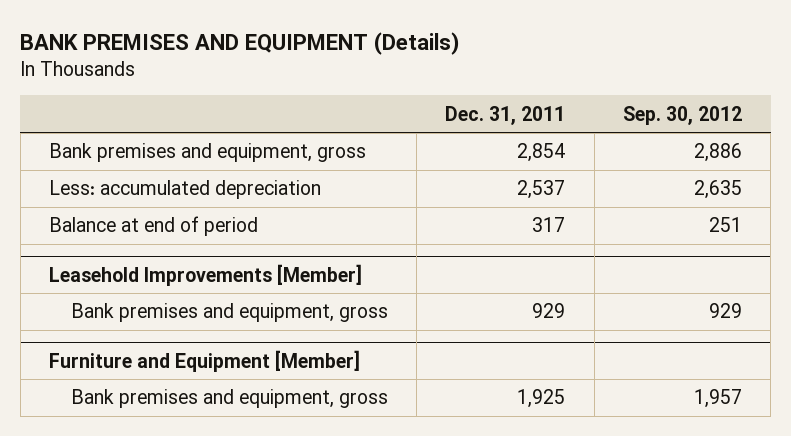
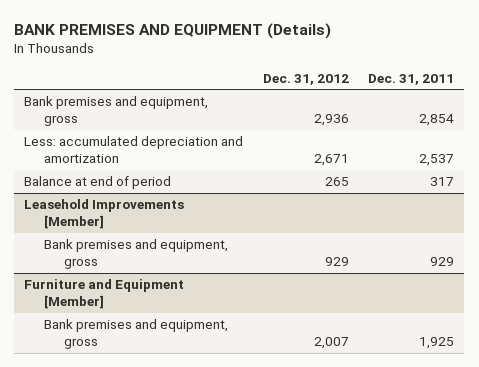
- | Dec. 31, 2011 | Sep. 30, 2012
+ | Dec. 31, 2012 | Dec. 31, 2011
- Less: accumulated depreciation | 2,537 | 2,635
+ Less: accumulated depreciation and amortization | 2,671 | 2,537

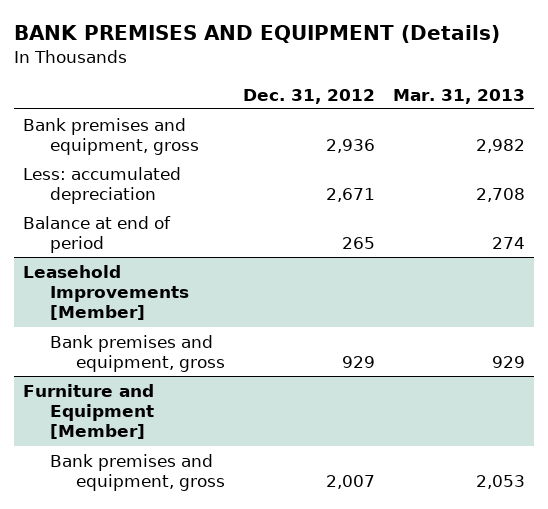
- | Dec. 31, 2012 | Dec. 31, 2011
+ | Dec. 31, 2012 | Mar. 31, 2013
- Less: accumulated depreciation and amortization | 2,671 | 2,537
+ Less: accumulated depreciation | 2,671 | 2,708

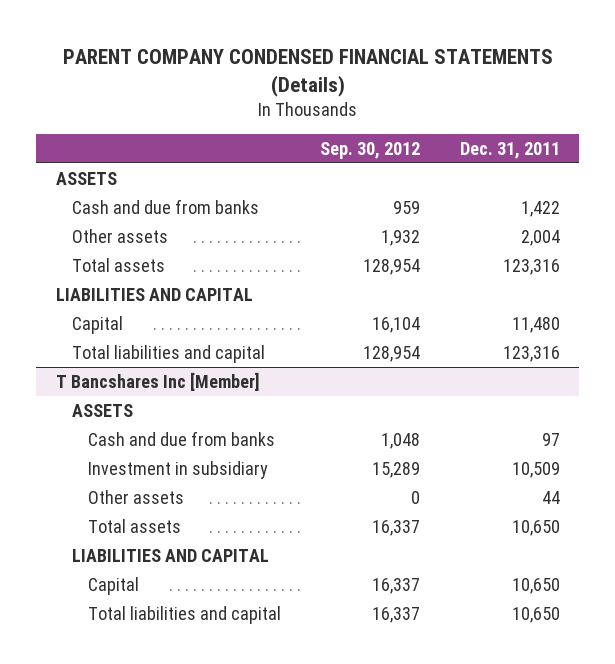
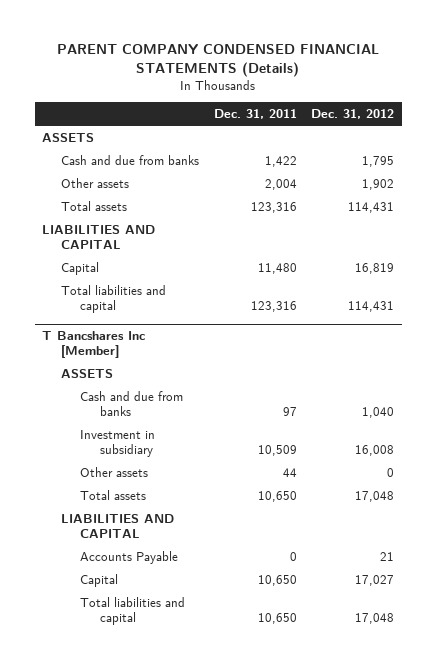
- | Sep. 30, 2012 | Dec. 31, 2011
+ | Dec. 31, 2011 | Dec. 31, 2012
@ T Bancshares Inc [Member]
+ Accounts Payable | 0 | 21

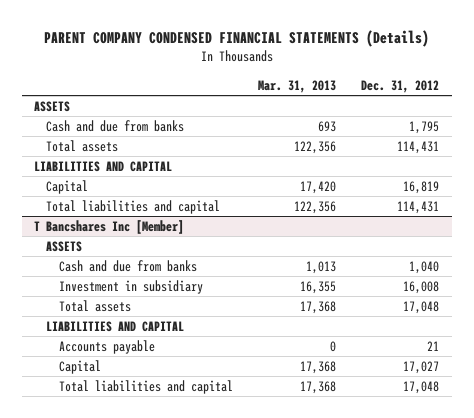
- | Dec. 31, 2011 | Dec. 31, 2012
+ | Mar. 31, 2013 | Dec. 31, 2012
- Other assets | 2,004 | 1,902
@ T Bancshares Inc [Member]
- Other assets | 44 | 0
- Accounts Payable | 0 | 21
+ Accounts payable | 0 | 21

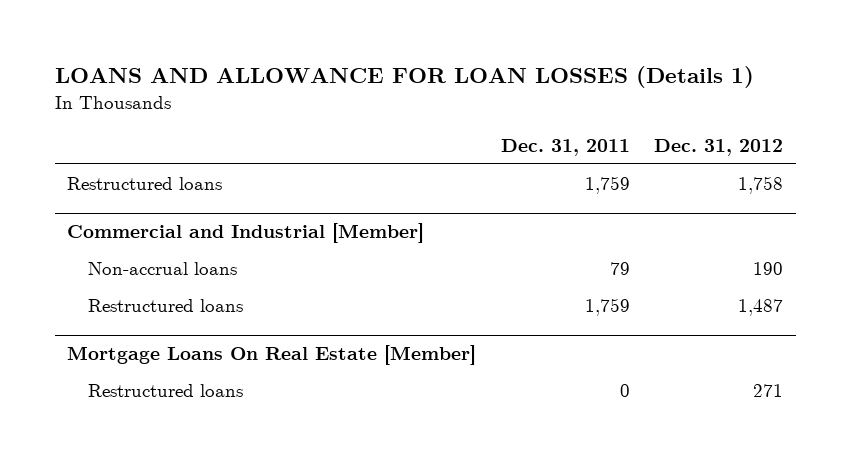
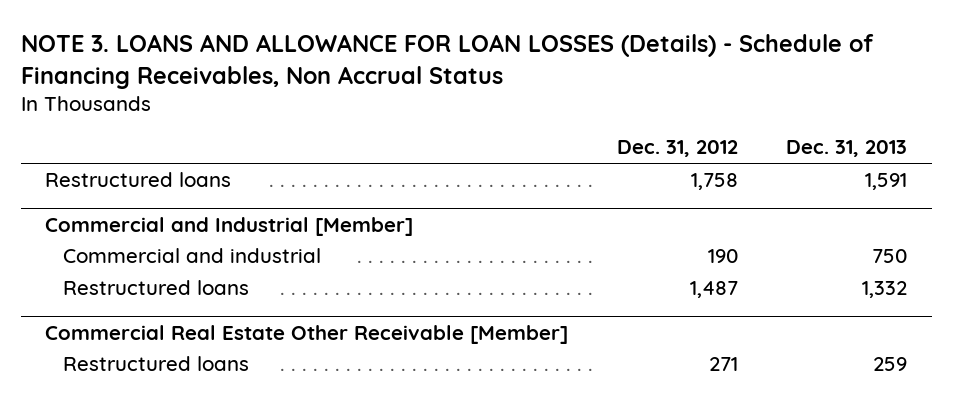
- LOANS AND ALLOWANCE FOR LOAN LOSSES (Details 1)
+ NOTE 3. LOANS AND ALLOWANCE FOR LOAN LOSSES (Details) - Schedule of Financing Receivables, Non Accrual Status
- | Dec. 31, 2011 | Dec. 31, 2012
+ | Dec. 31, 2012 | Dec. 31, 2013
@ Commercial and Industrial [Member]
- Non-accrual loans | 79 | 190
+ Commercial and industrial | 190 | 750
- Mortgage Loans On Real Estate [Member]
+ Commercial Real Estate Other Receivable [Member]

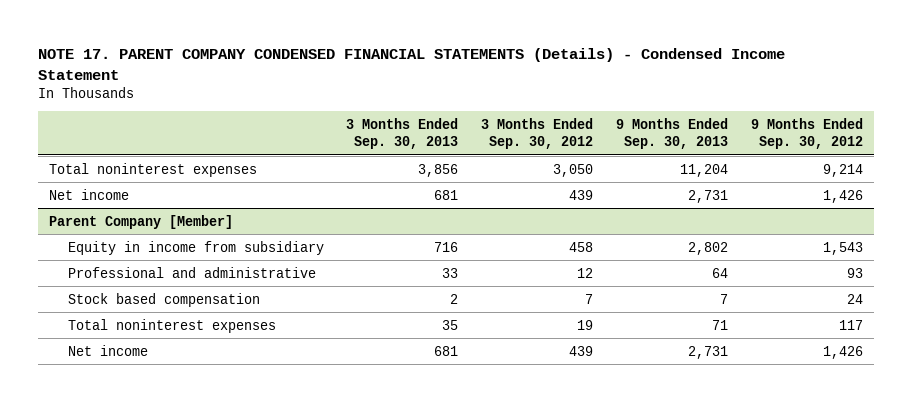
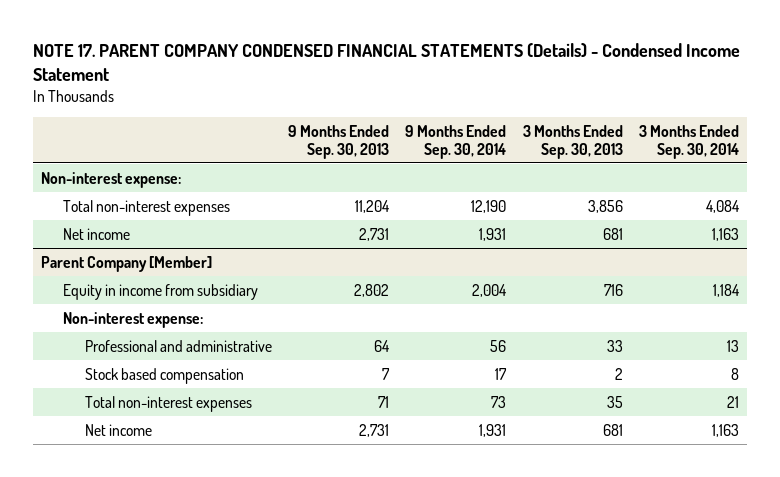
- | 3 Months Ended Sep. 30, 2013 | 3 Months Ended Sep. 30, 2012 | 9 Months Ended Sep. 30, 2013 | 9 Months Ended Sep. 30, 2012
+ | 9 Months Ended Sep. 30, 2013 | 9 Months Ended Sep. 30, 2014 | 3 Months Ended Sep. 30, 2013 | 3 Months Ended Sep. 30, 2014
- Total noninterest expenses | 3,856 | 3,050 | 11,204 | 9,214
+ Non-interest expense:
+ Total non-interest expenses | 11,204 | 12,190 | 3,856 | 4,084
@ Parent Company [Member]
+ Non-interest expense:
- Total noninterest expenses | 35 | 19 | 71 | 117
+ Total non-interest expenses | 71 | 73 | 35 | 21

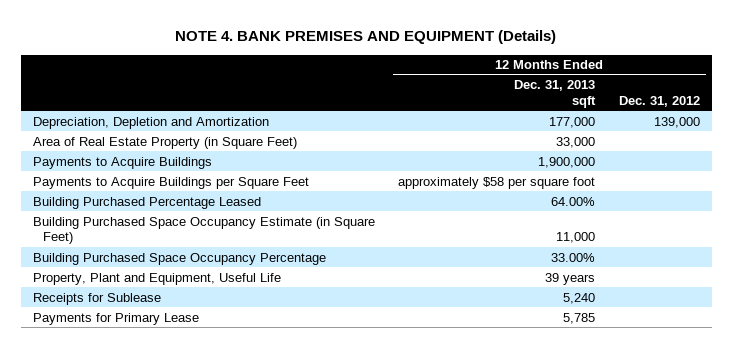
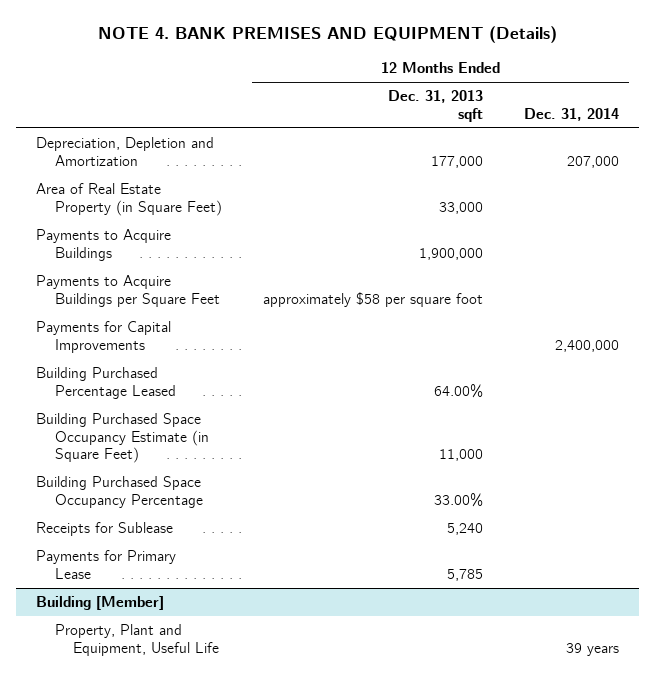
- | 12 Months Ended Dec. 31, 2013 sqft | 12 Months Ended Dec. 31, 2012
+ | 12 Months Ended Dec. 31, 2013 sqft | 12 Months Ended Dec. 31, 2014
+ Payments for Capital Improvements | | 2,400,000
- Property, Plant and Equipment, Useful Life | 39 years |
+ Building [Member]
+ Property, Plant and Equipment, Useful Life | | 39 years

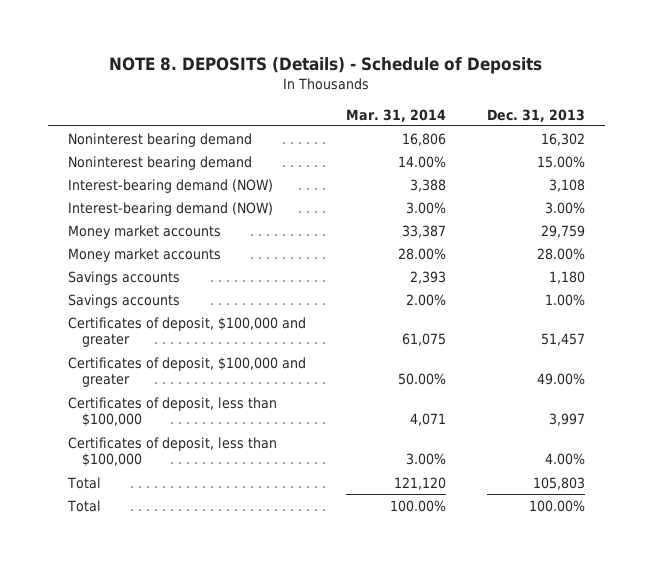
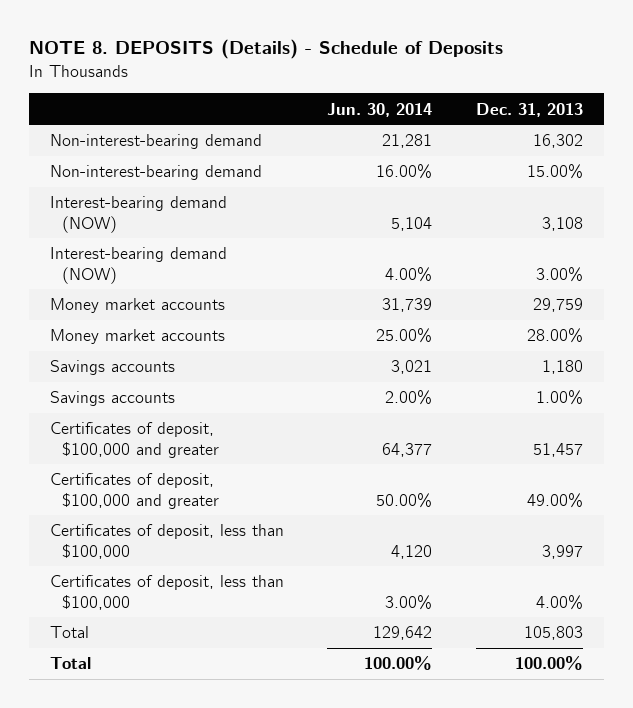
- | Mar. 31, 2014 | Dec. 31, 2013
+ | Jun. 30, 2014 | Dec. 31, 2013
- Noninterest bearing demand | 16,806 | 16,302
- Noninterest bearing demand | 14.00% | 15.00%
+ Non-interest-bearing demand | 21,281 | 16,302
+ Non-interest-bearing demand | 16.00% | 15.00%

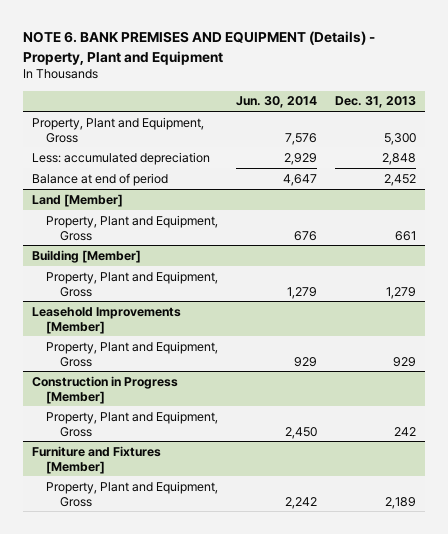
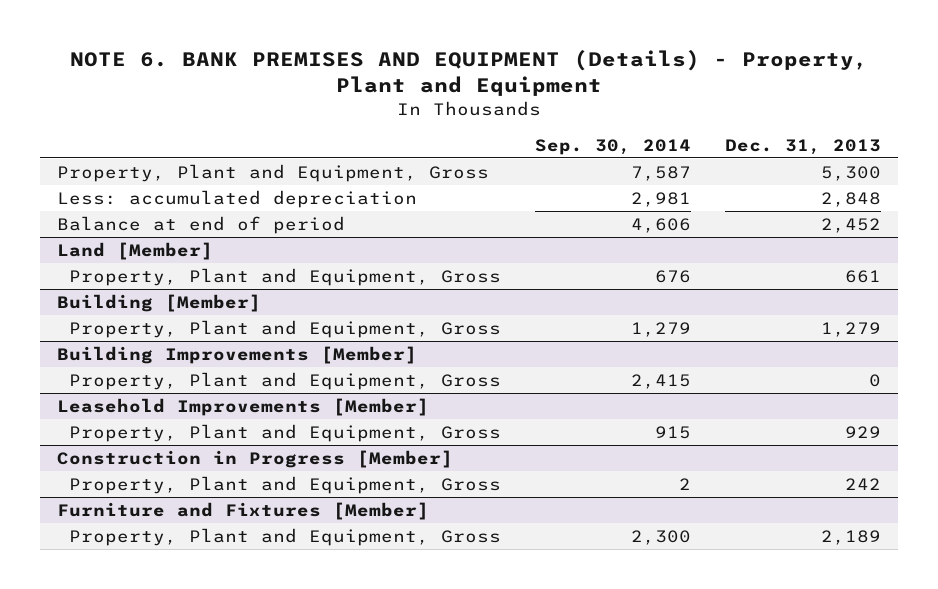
- | Jun. 30, 2014 | Dec. 31, 2013
+ | Sep. 30, 2014 | Dec. 31, 2013
+ Building Improvements [Member]
+ Property, Plant and Equipment, Gross | 2,415 | 0

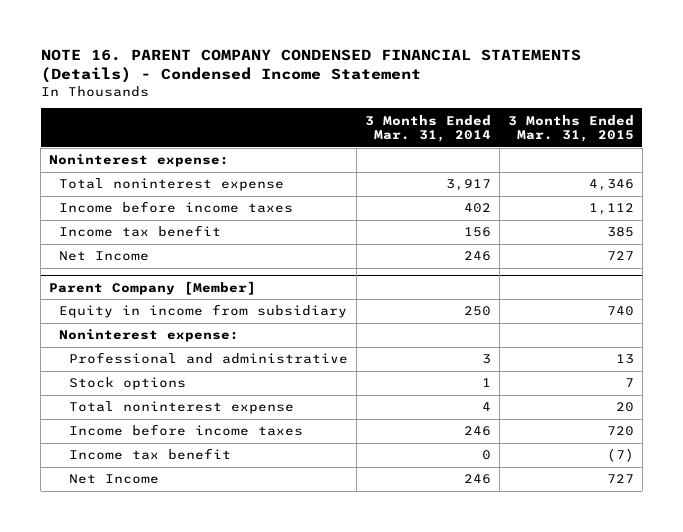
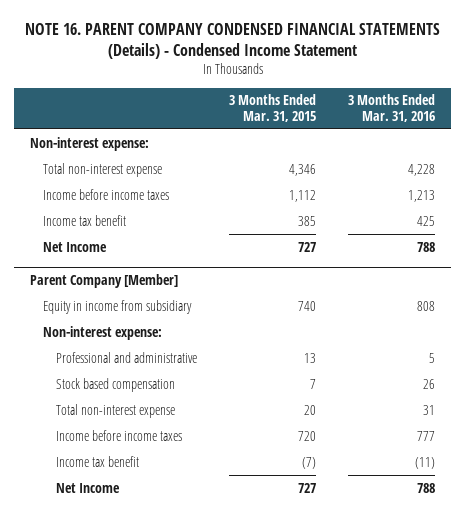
- | 3 Months Ended Mar. 31, 2014 | 3 Months Ended Mar. 31, 2015
+ | 3 Months Ended Mar. 31, 2015 | 3 Months Ended Mar. 31, 2016
- Noninterest expense:
- Total noninterest expense | 3,917 | 4,346
+ Non-interest expense:
+ Total non-interest expense | 4,346 | 4,228
@ Parent Company [Member]
- Noninterest expense:
+ Non-interest expense:
- Stock options | 1 | 7
- Total noninterest expense | 4 | 20
+ Stock based compensation | 7 | 26
+ Total non-interest expense | 20 | 31

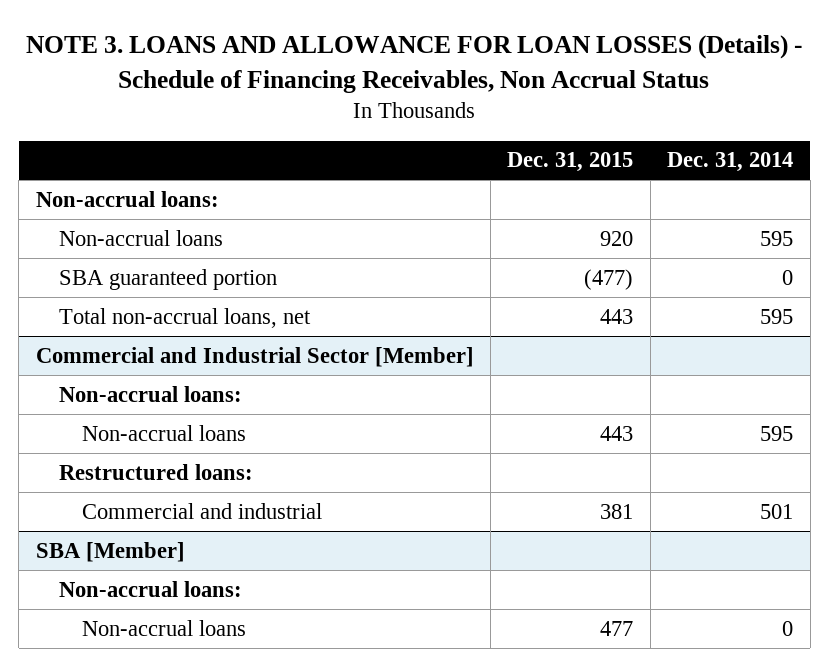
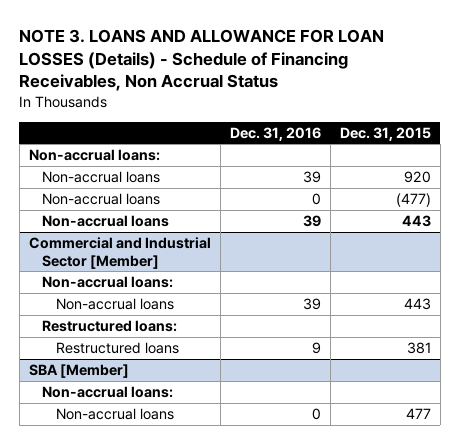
- | Dec. 31, 2015 | Dec. 31, 2014
+ | Dec. 31, 2016 | Dec. 31, 2015
- SBA guaranteed portion | (477) | 0
- Total non-accrual loans, net | 443 | 595
+ Non-accrual loans | 0 | (477)
+ Non-accrual loans | 39 | 443
@ Commercial and Industrial Sector [Member]
- Commercial and industrial | 381 | 501
+ Restructured loans | 9 | 381

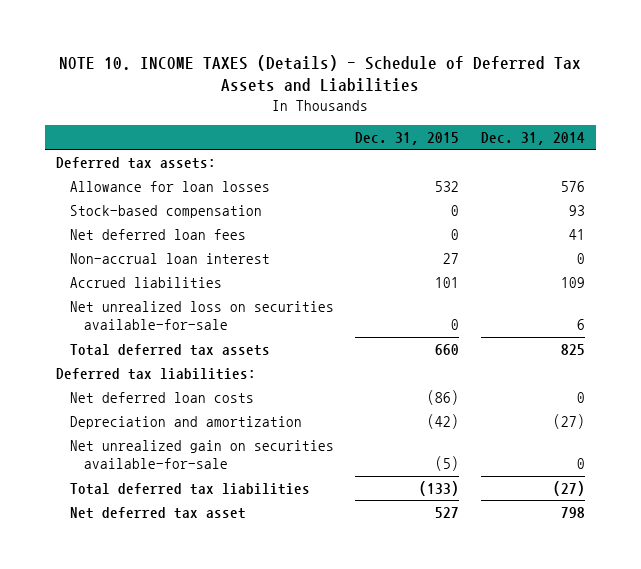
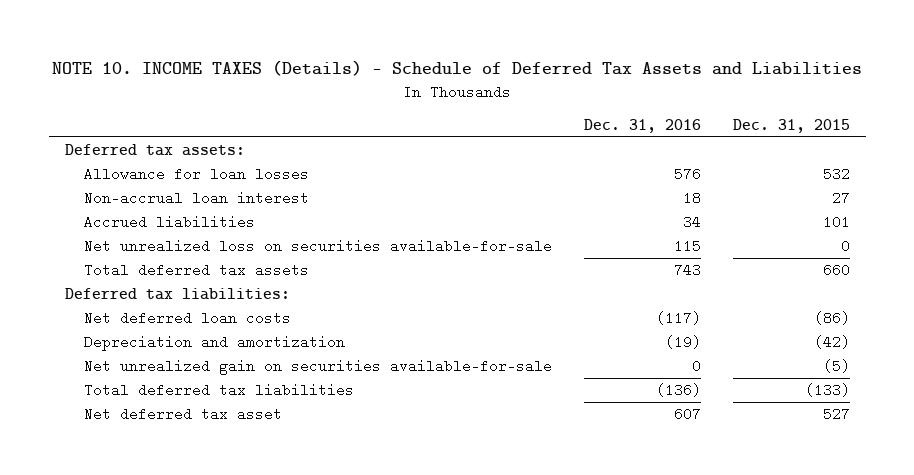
- | Dec. 31, 2015 | Dec. 31, 2014
+ | Dec. 31, 2016 | Dec. 31, 2015
- Stock-based compensation | 0 | 93
- Net deferred loan fees | 0 | 41

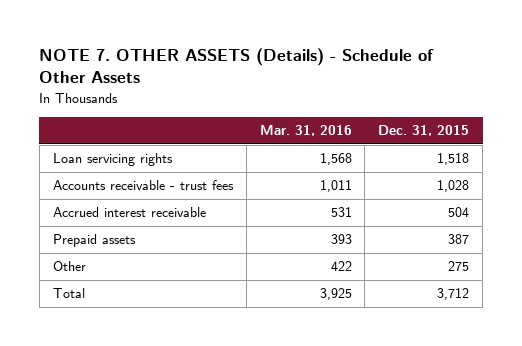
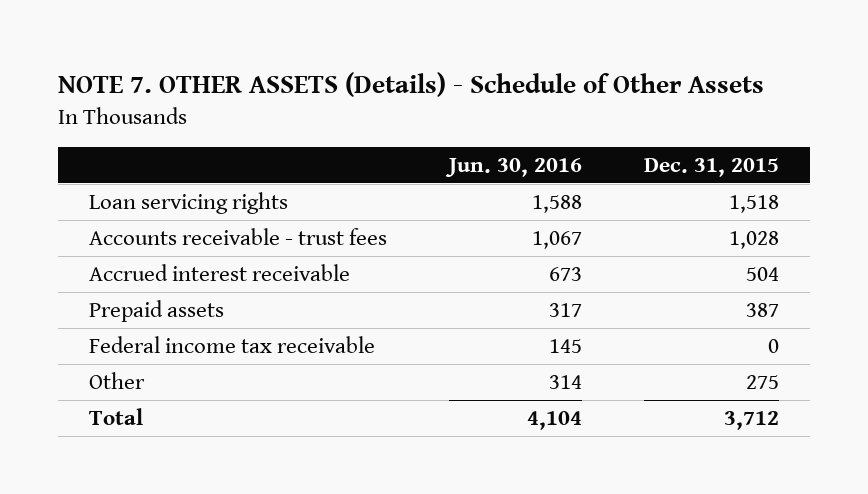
- | Mar. 31, 2016 | Dec. 31, 2015
+ | Jun. 30, 2016 | Dec. 31, 2015
+ Federal income tax receivable | 145 | 0

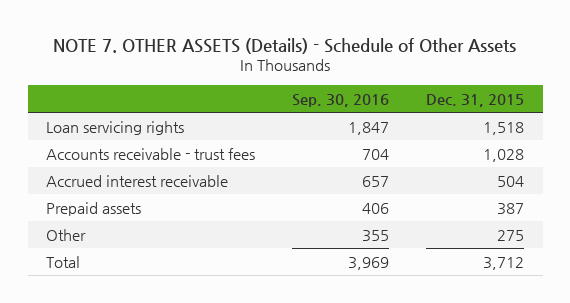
- | Jun. 30, 2016 | Dec. 31, 2015
+ | Sep. 30, 2016 | Dec. 31, 2015
- Federal income tax receivable | 145 | 0

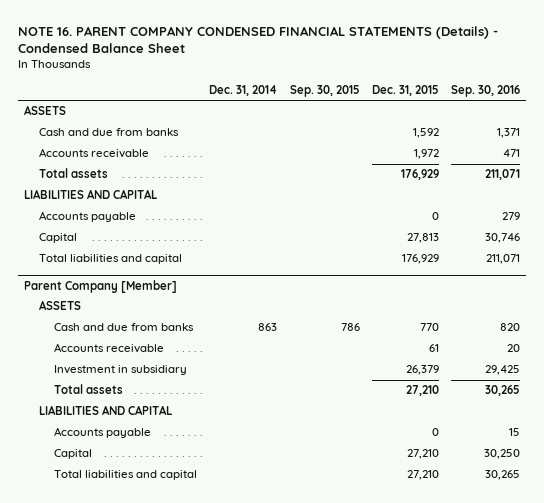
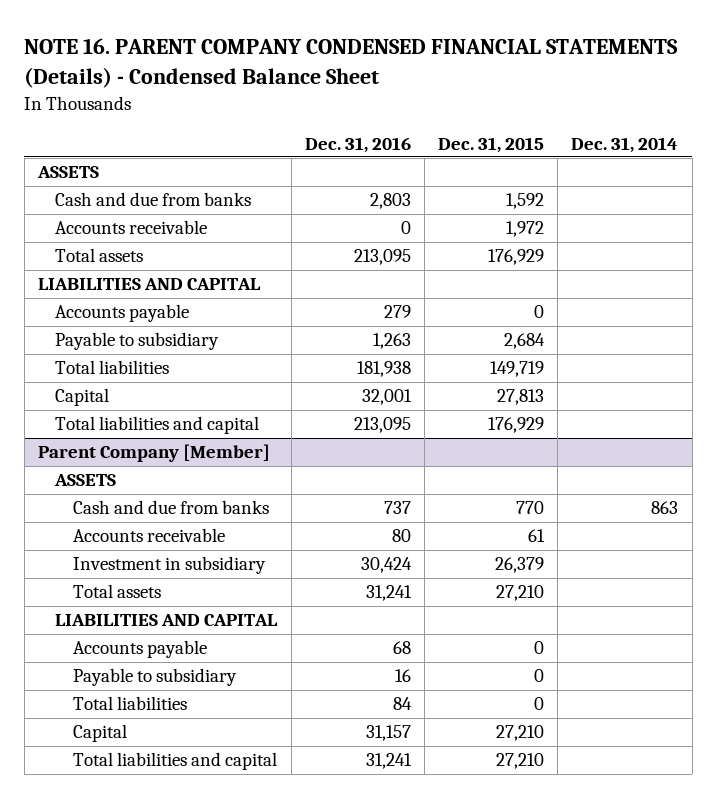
- | Dec. 31, 2014 | Sep. 30, 2015 | Dec. 31, 2015 | Sep. 30, 2016
+ | Dec. 31, 2016 | Dec. 31, 2015 | Dec. 31, 2014
+ Payable to subsidiary | 1,263 | 2,684 |
+ Total liabilities | 181,938 | 149,719 |
@ Parent Company [Member]
+ Payable to subsidiary | 16 | 0 |
+ Total liabilities | 84 | 0 |

